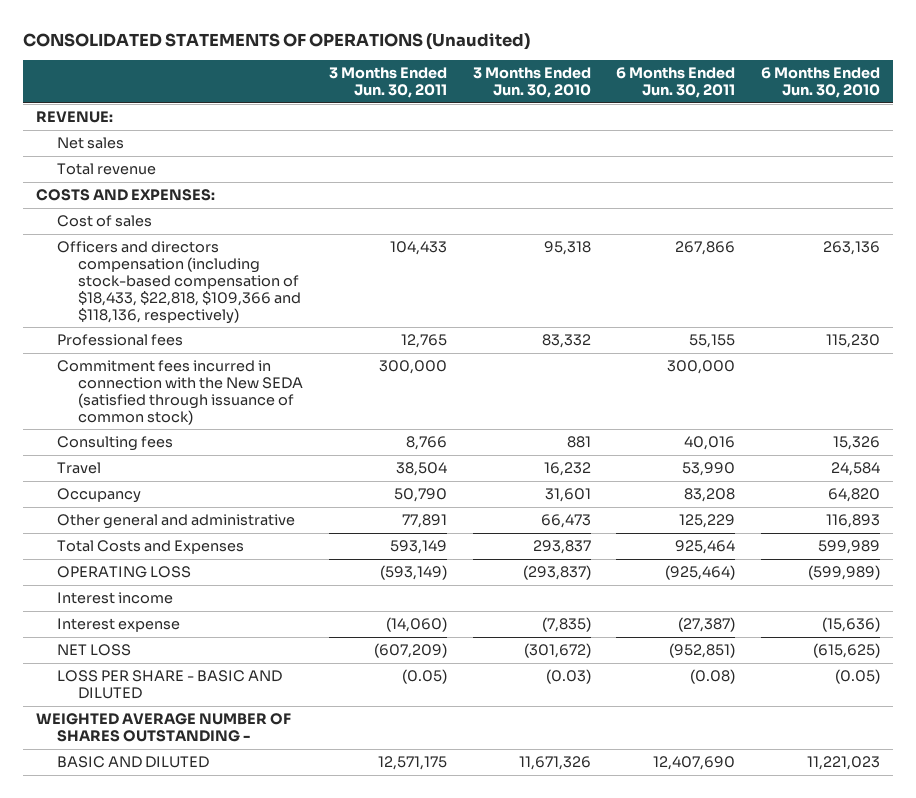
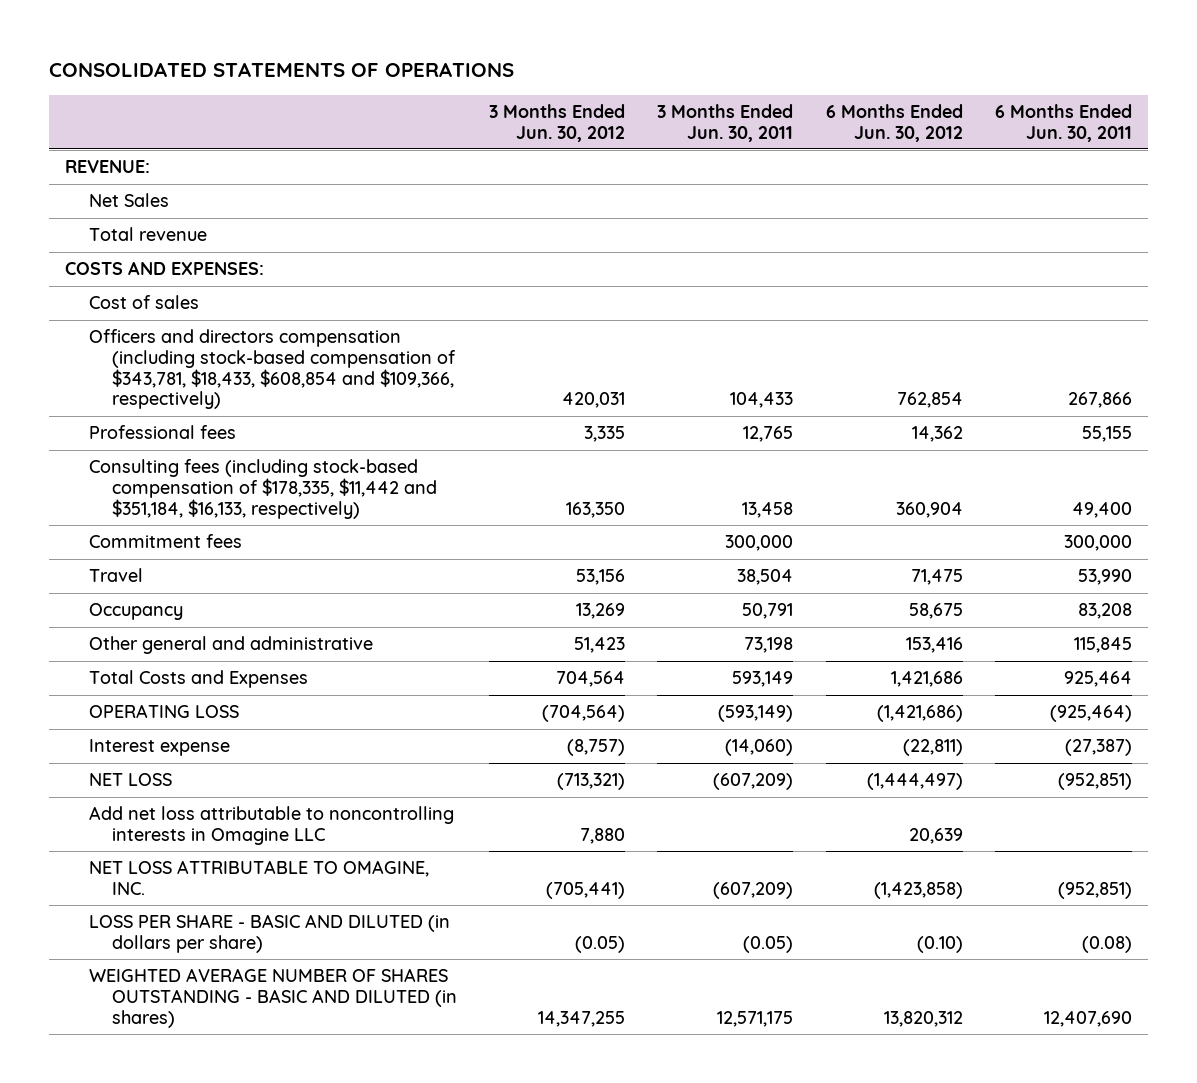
- CONSOLIDATED STATEMENTS OF OPERATIONS (Unaudited)
+ CONSOLIDATED STATEMENTS OF OPERATIONS
- | 3 Months Ended Jun. 30, 2011 | 3 Months Ended Jun. 30, 2010 | 6 Months Ended Jun. 30, 2011 | 6 Months Ended Jun. 30, 2010
+ | 3 Months Ended Jun. 30, 2012 | 3 Months Ended Jun. 30, 2011 | 6 Months Ended Jun. 30, 2012 | 6 Months Ended Jun. 30, 2011
- Net sales
+ Net Sales
- Officers and directors compensation (including stock-based compensation of $18,433, $22,818, $109,366 and $118,136, respectively) | 104,433 | 95,318 | 267,866 | 263,136
+ Officers and directors compensation (including stock-based compensation of $343,781, $18,433, $608,854 and $109,366, respectively) | 420,031 | 104,433 | 762,854 | 267,866
- Commitment fees incurred in connection with the New SEDA (satisfied through issuance of common stock) | 300,000 | | 300,000 |
- Consulting fees | 8,766 | 881 | 40,016 | 15,326
+ Consulting fees (including stock-based compensation of $178,335, $11,442 and $351,184, $16,133, respectively) | 163,350 | 13,458 | 360,904 | 49,400
+ Commitment fees | | 300,000 | | 300,000
- Occupancy | 50,790 | 31,601 | 83,208 | 64,820
- Other general and administrative | 77,891 | 66,473 | 125,229 | 116,893
+ Occupancy | 13,269 | 50,791 | 58,675 | 83,208
+ Other general and administrative | 51,423 | 73,198 | 153,416 | 115,845
- Interest income
- LOSS PER SHARE - BASIC AND DILUTED | (0.05) | (0.03) | (0.08) | (0.05)
- WEIGHTED AVERAGE NUMBER OF SHARES OUTSTANDING -
- BASIC AND DILUTED | 12,571,175 | 11,671,326 | 12,407,690 | 11,221,023
+ Add net loss attributable to noncontrolling interests in Omagine LLC | 7,880 | | 20,639 |
+ NET LOSS ATTRIBUTABLE TO OMAGINE, INC. | (705,441) | (607,209) | (1,423,858) | (952,851)
+ LOSS PER SHARE - BASIC AND DILUTED (in dollars per share) | (0.05) | (0.05) | (0.10) | (0.08)
+ WEIGHTED AVERAGE NUMBER OF SHARES OUTSTANDING - BASIC AND DILUTED (in shares) | 14,347,255 | 12,571,175 | 13,820,312 | 12,407,690

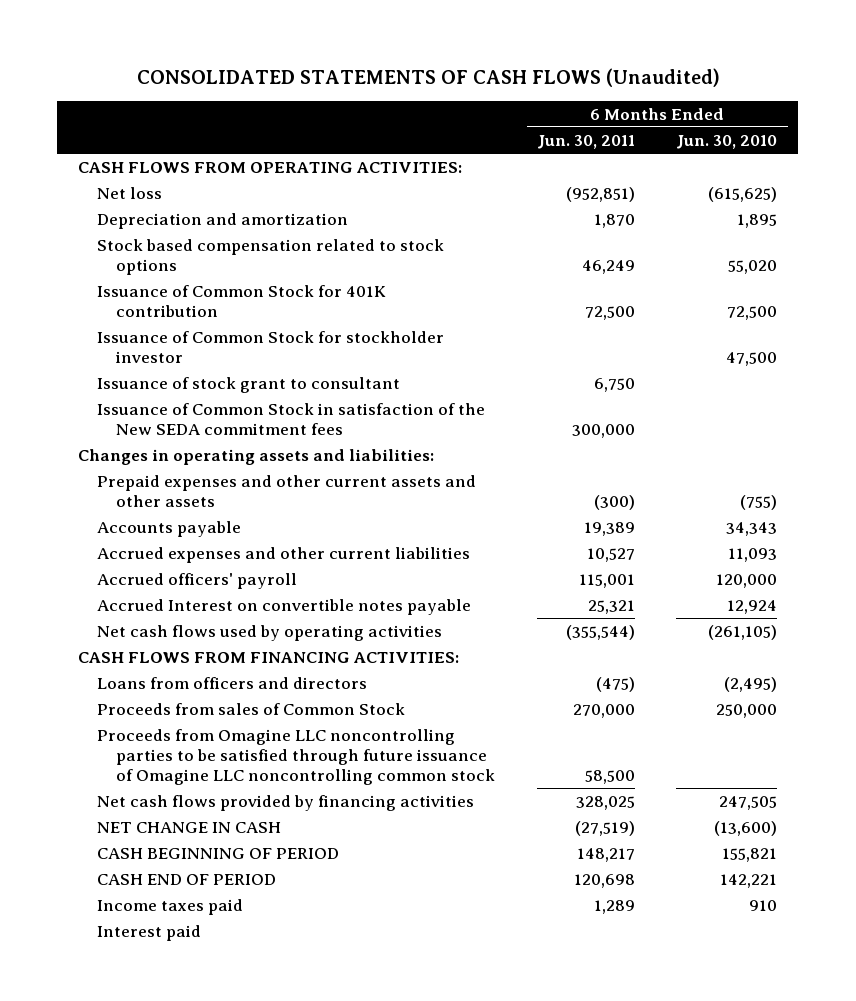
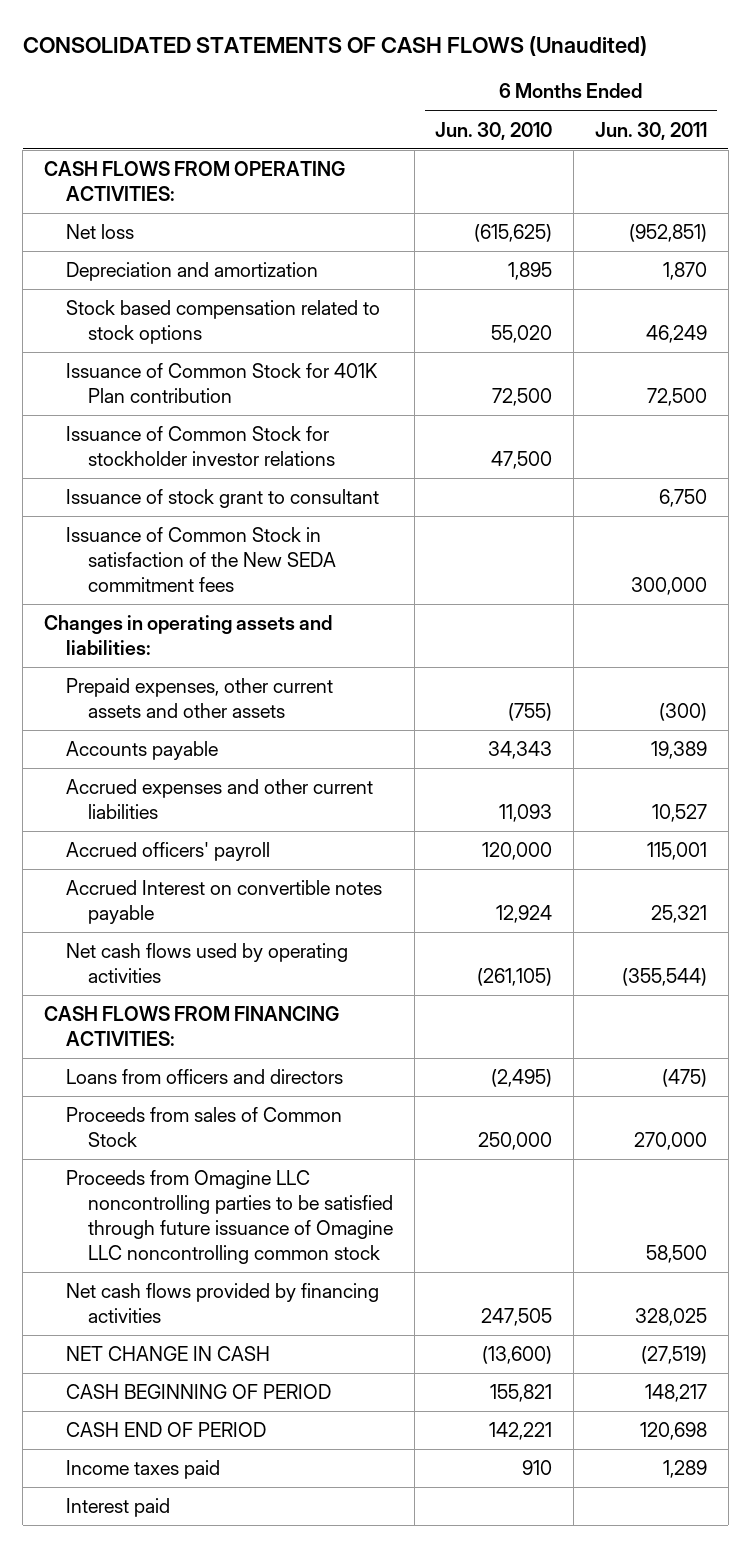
- | 6 Months Ended Jun. 30, 2011 | 6 Months Ended Jun. 30, 2010
+ | 6 Months Ended Jun. 30, 2010 | 6 Months Ended Jun. 30, 2011
- Issuance of Common Stock for 401K contribution | 72,500 | 72,500
- Issuance of Common Stock for stockholder investor | | 47,500
+ Issuance of Common Stock for 401K Plan contribution | 72,500 | 72,500
+ Issuance of Common Stock for stockholder investor relations | 47,500 |
- Prepaid expenses and other current assets and other assets | (300) | (755)
+ Prepaid expenses, other current assets and other assets | (755) | (300)

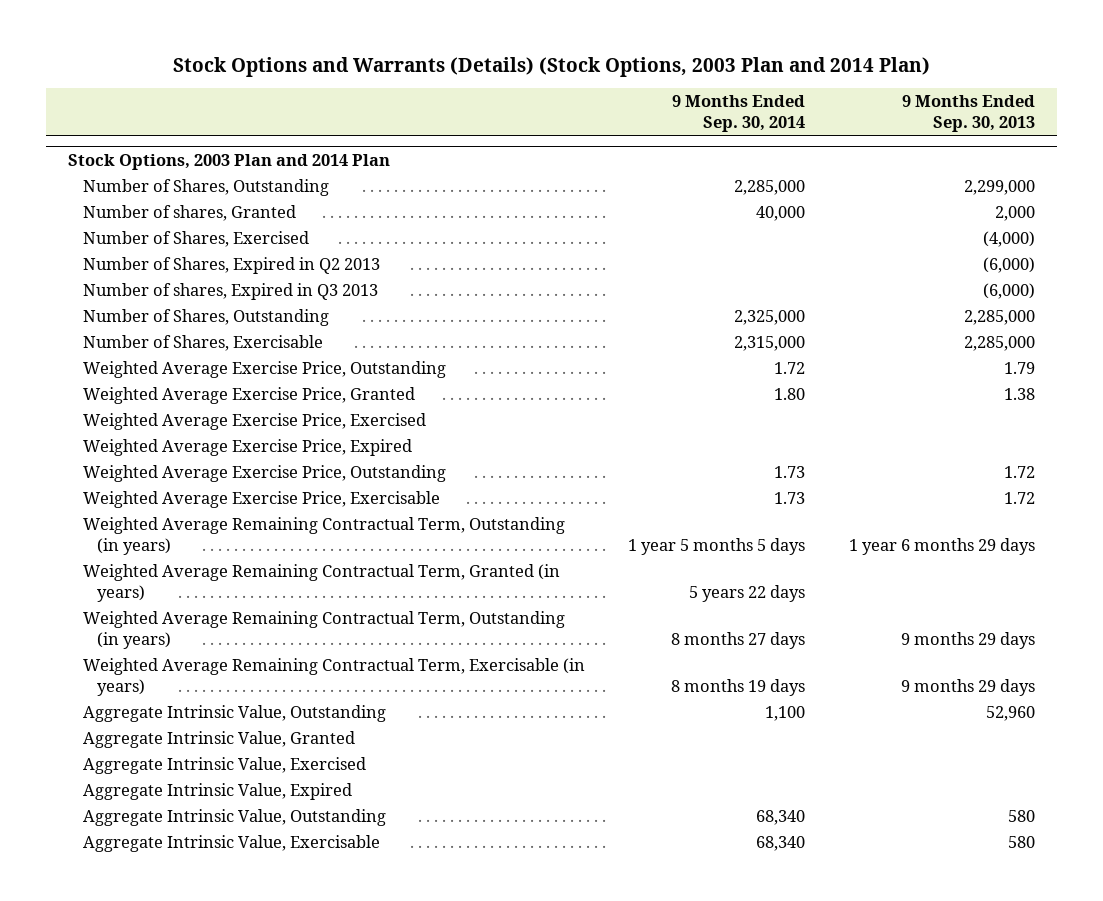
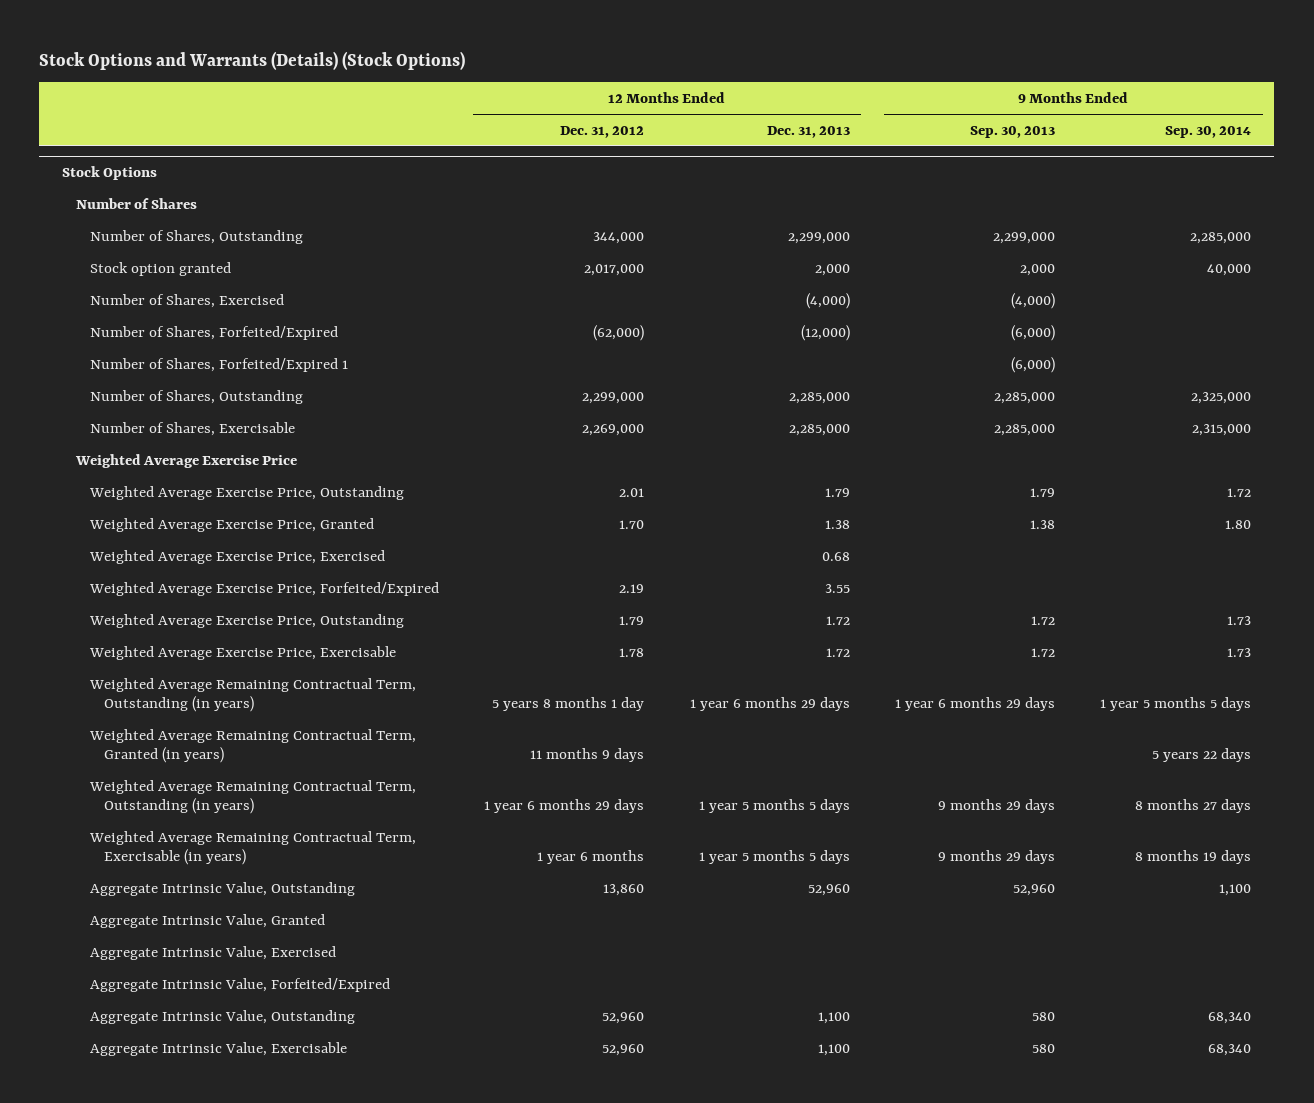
- Stock Options and Warrants (Details) (Stock Options, 2003 Plan and 2014 Plan)
+ Stock Options and Warrants (Details) (Stock Options)
- | 9 Months Ended Sep. 30, 2014 | 9 Months Ended Sep. 30, 2013
+ | 12 Months Ended Dec. 31, 2012 | 12 Months Ended Dec. 31, 2013 | 9 Months Ended Sep. 30, 2013 | 9 Months Ended Sep. 30, 2014
- Stock Options, 2003 Plan and 2014 Plan
+ Stock Options
+ Number of Shares
- Number of shares, Granted | 40,000 | 2,000
+ Stock option granted | 2,017,000 | 2,000 | 2,000 | 40,000
- Number of Shares, Expired in Q2 2013 | | (6,000)
- Number of shares, Expired in Q3 2013 | | (6,000)
+ Number of Shares, Forfeited/Expired | (62,000) | (12,000) | (6,000) |
+ Number of Shares, Forfeited/Expired 1 | | | (6,000) |
+ Weighted Average Exercise Price
- Weighted Average Exercise Price, Expired
+ Weighted Average Exercise Price, Forfeited/Expired | 2.19 | 3.55 | |
- Aggregate Intrinsic Value, Expired
+ Aggregate Intrinsic Value, Forfeited/Expired

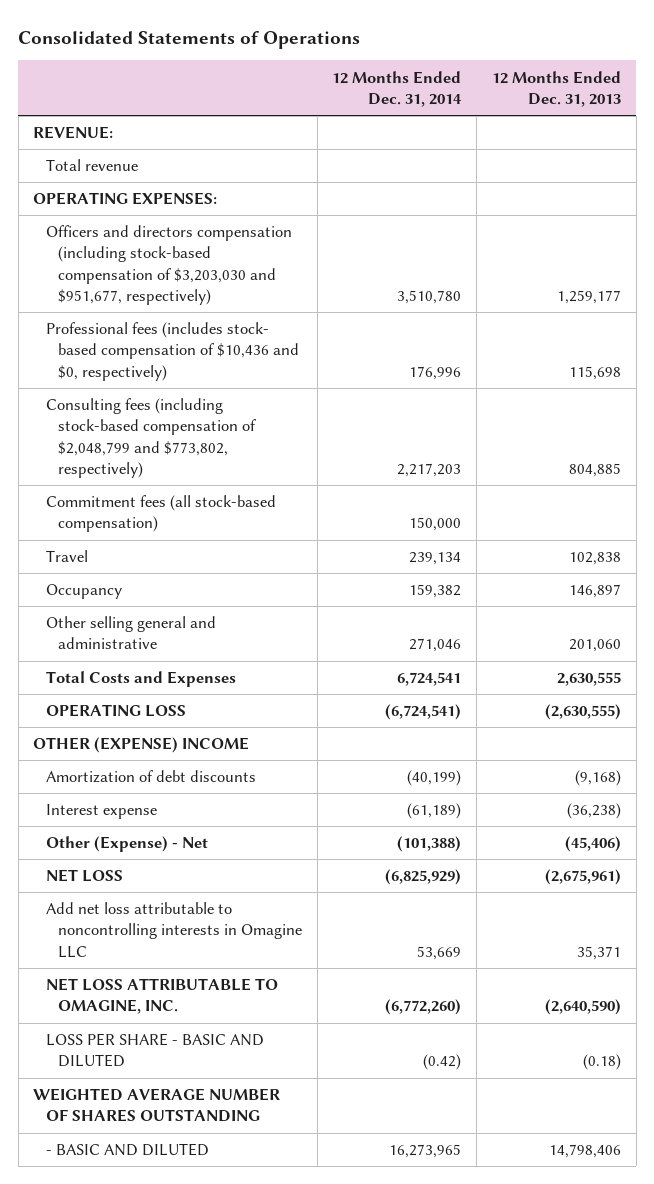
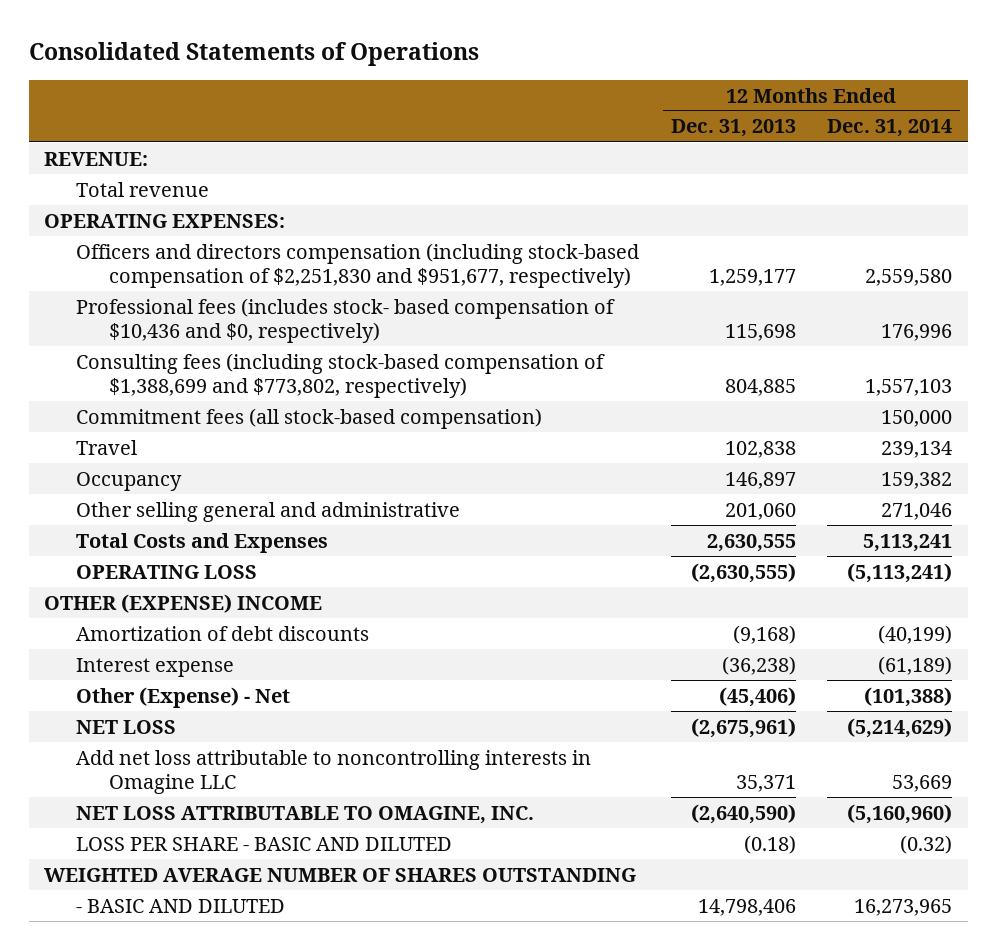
- | 12 Months Ended Dec. 31, 2014 | 12 Months Ended Dec. 31, 2013
+ | 12 Months Ended Dec. 31, 2013 | 12 Months Ended Dec. 31, 2014
- Officers and directors compensation (including stock-based compensation of $3,203,030 and $951,677, respectively) | 3,510,780 | 1,259,177
+ Officers and directors compensation (including stock-based compensation of $2,251,830 and $951,677, respectively) | 1,259,177 | 2,559,580
- Consulting fees (including stock-based compensation of $2,048,799 and $773,802, respectively) | 2,217,203 | 804,885
+ Consulting fees (including stock-based compensation of $1,388,699 and $773,802, respectively) | 804,885 | 1,557,103
- Total Costs and Expenses | 6,724,541 | 2,630,555
- OPERATING LOSS | (6,724,541) | (2,630,555)
+ Total Costs and Expenses | 2,630,555 | 5,113,241
+ OPERATING LOSS | (2,630,555) | (5,113,241)
- NET LOSS | (6,825,929) | (2,675,961)
+ NET LOSS | (2,675,961) | (5,214,629)
- NET LOSS ATTRIBUTABLE TO OMAGINE, INC. | (6,772,260) | (2,640,590)
- LOSS PER SHARE - BASIC AND DILUTED | (0.42) | (0.18)
+ NET LOSS ATTRIBUTABLE TO OMAGINE, INC. | (2,640,590) | (5,160,960)
+ LOSS PER SHARE - BASIC AND DILUTED | (0.18) | (0.32)

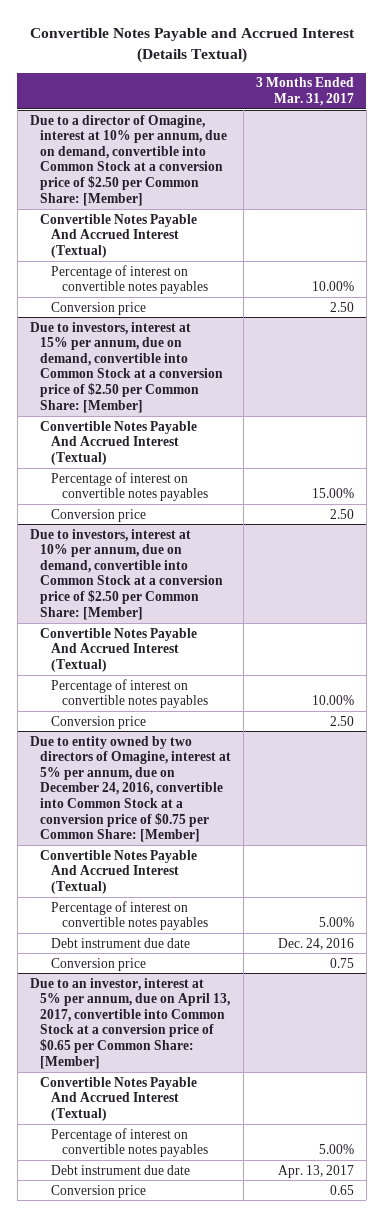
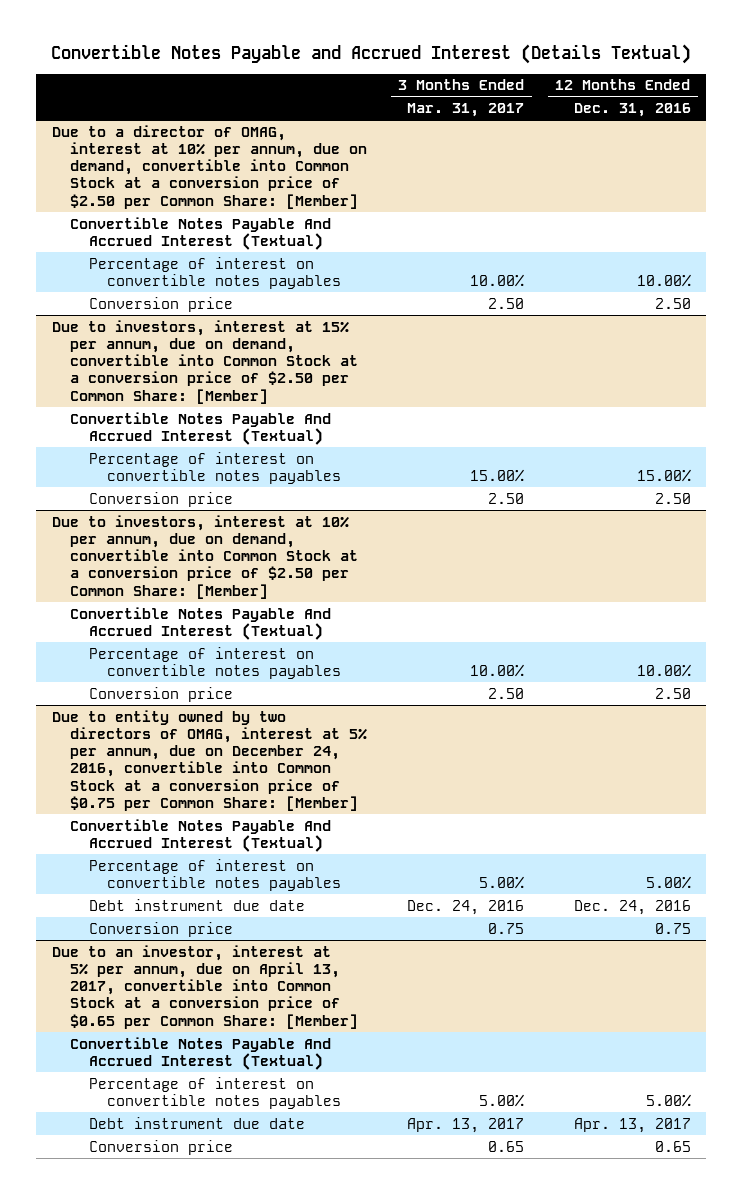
- | 3 Months Ended Mar. 31, 2017
+ | 3 Months Ended Mar. 31, 2017 | 12 Months Ended Dec. 31, 2016
- Due to a director of Omagine, interest at 10% per annum, due on demand, convertible into Common Stock at a conversion price of $2.50 per Common Share: [Member]
+ Due to a director of OMAG, interest at 10% per annum, due on demand, convertible into Common Stock at a conversion price of $2.50 per Common Share: [Member]
- Due to entity owned by two directors of Omagine, interest at 5% per annum, due on December 24, 2016, convertible into Common Stock at a conversion price of $0.75 per Common Share: [Member]
+ Due to entity owned by two directors of OMAG, interest at 5% per annum, due on December 24, 2016, convertible into Common Stock at a conversion price of $0.75 per Common Share: [Member]

